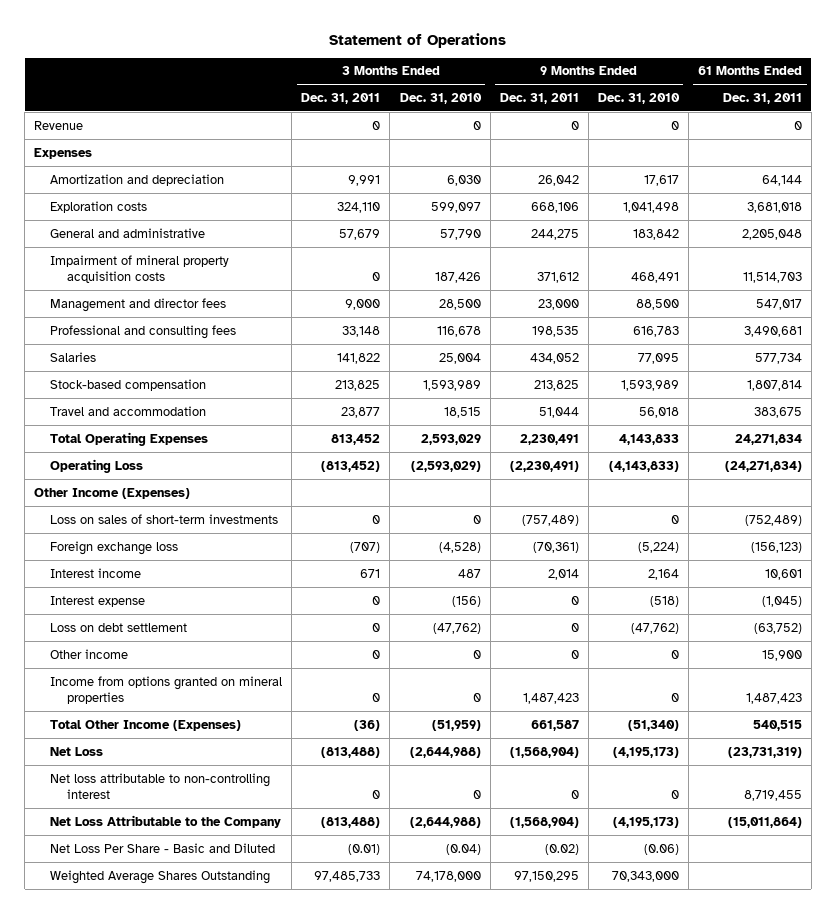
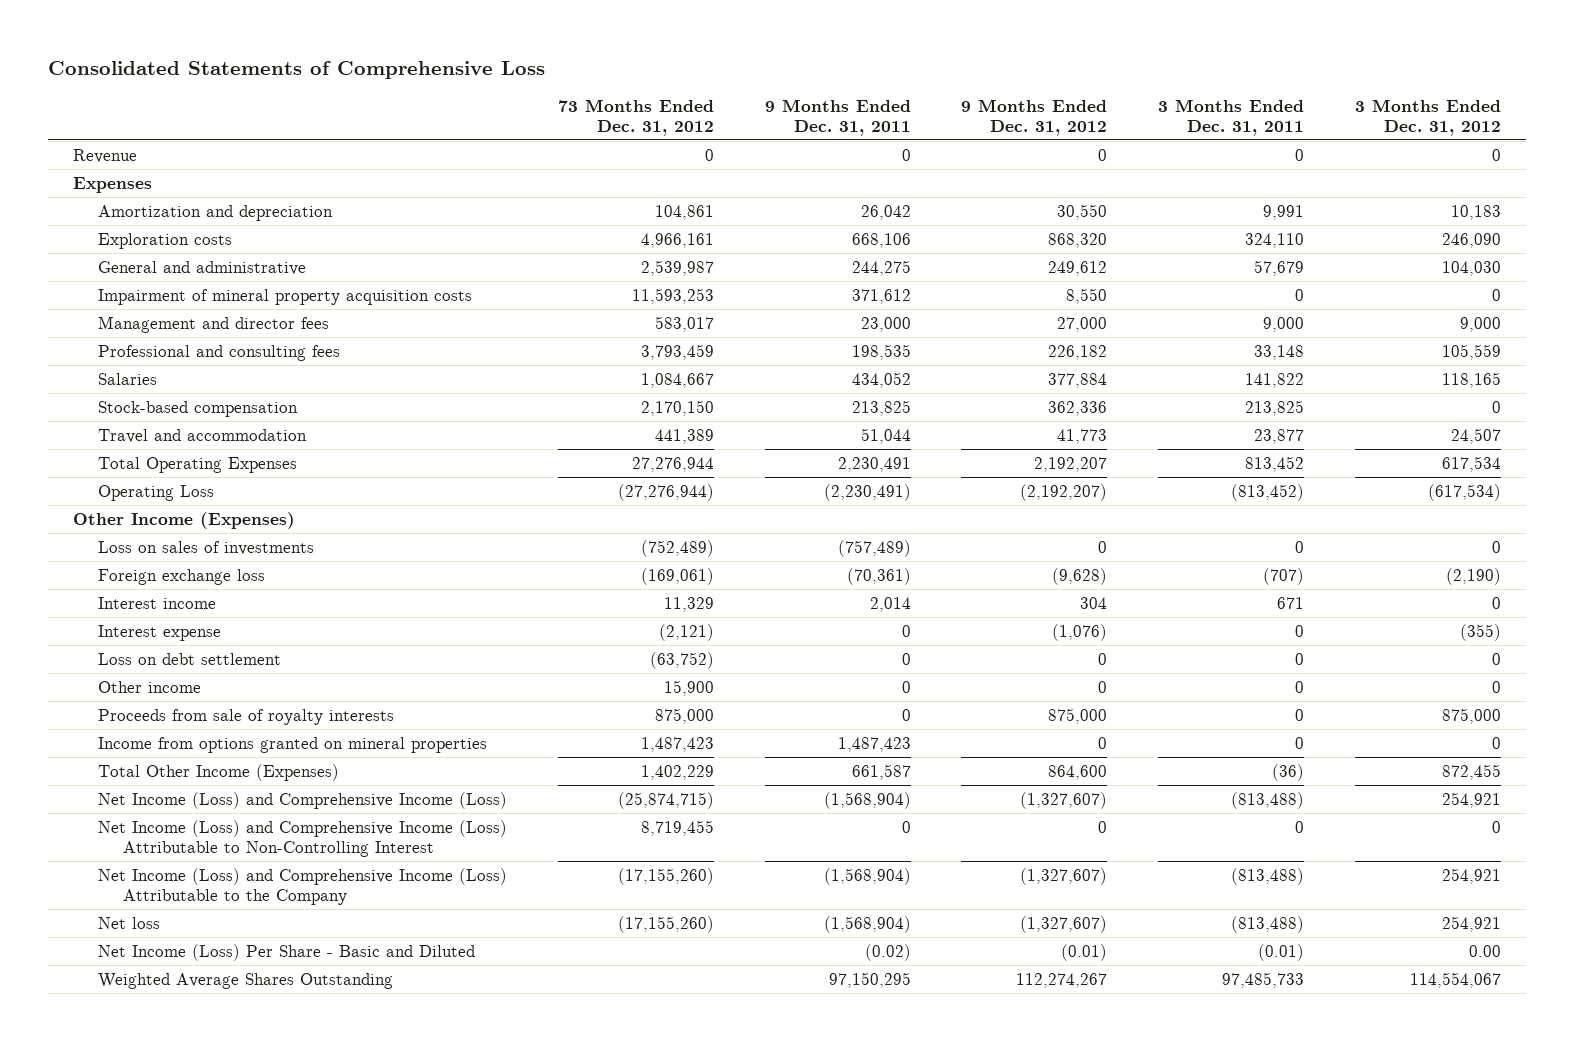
- Statement of Operations
+ Consolidated Statements of Comprehensive Loss
- | 3 Months Ended Dec. 31, 2011 | 3 Months Ended Dec. 31, 2010 | 9 Months Ended Dec. 31, 2011 | 9 Months Ended Dec. 31, 2010 | 61 Months Ended Dec. 31, 2011
+ | 73 Months Ended Dec. 31, 2012 | 9 Months Ended Dec. 31, 2011 | 9 Months Ended Dec. 31, 2012 | 3 Months Ended Dec. 31, 2011 | 3 Months Ended Dec. 31, 2012
- Loss on sales of short-term investments | 0 | 0 | (757,489) | 0 | (752,489)
+ Loss on sales of investments | (752,489) | (757,489) | 0 | 0 | 0
+ Proceeds from sale of royalty interests | 875,000 | 0 | 875,000 | 0 | 875,000
- Net Loss | (813,488) | (2,644,988) | (1,568,904) | (4,195,173) | (23,731,319)
- Net loss attributable to non-controlling interest | 0 | 0 | 0 | 0 | 8,719,455
- Net Loss Attributable to the Company | (813,488) | (2,644,988) | (1,568,904) | (4,195,173) | (15,011,864)
- Net Loss Per Share - Basic and Diluted | (0.01) | (0.04) | (0.02) | (0.06) |
+ Net Income (Loss) and Comprehensive Income (Loss) | (25,874,715) | (1,568,904) | (1,327,607) | (813,488) | 254,921
+ Net Income (Loss) and Comprehensive Income (Loss) Attributable to Non-Controlling Interest | 8,719,455 | 0 | 0 | 0 | 0
+ Net Income (Loss) and Comprehensive Income (Loss) Attributable to the Company | (17,155,260) | (1,568,904) | (1,327,607) | (813,488) | 254,921
+ Net loss | (17,155,260) | (1,568,904) | (1,327,607) | (813,488) | 254,921
+ Net Income (Loss) Per Share - Basic and Diluted | | (0.02) | (0.01) | (0.01) | 0.00

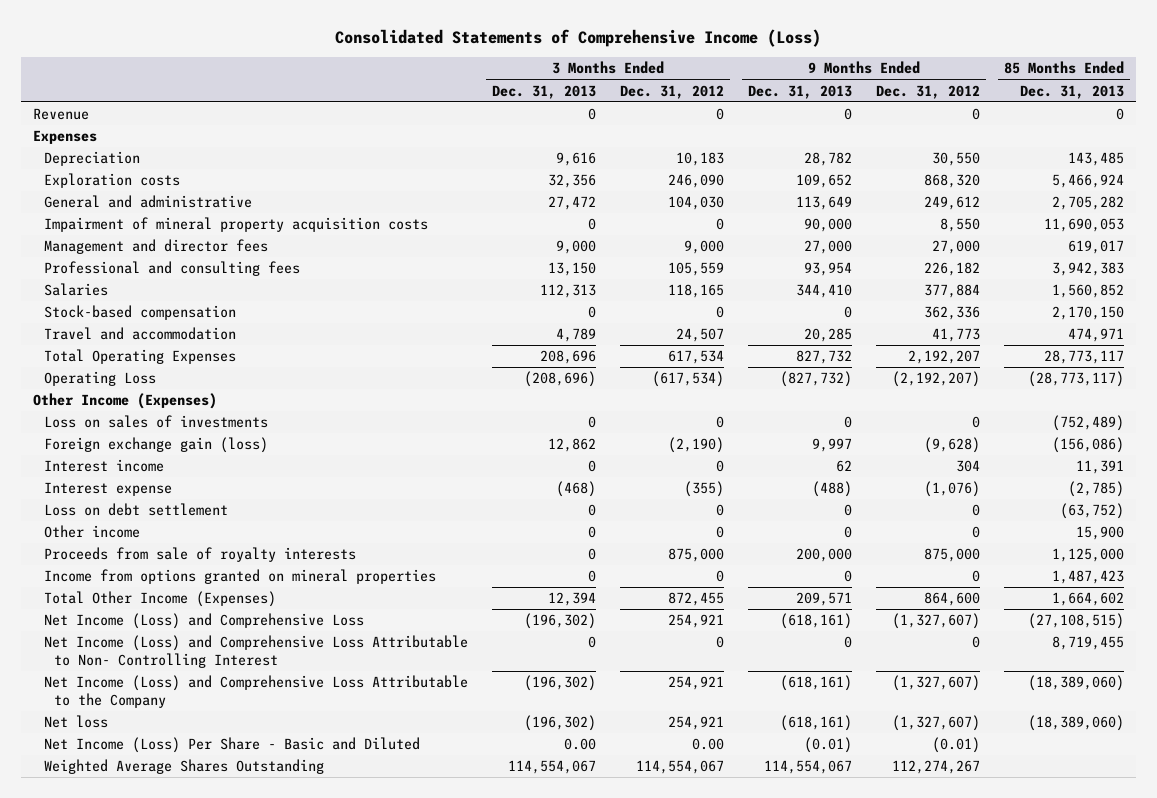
- Consolidated Statements of Comprehensive Loss
+ Consolidated Statements of Comprehensive Income (Loss)
- | 73 Months Ended Dec. 31, 2012 | 9 Months Ended Dec. 31, 2011 | 9 Months Ended Dec. 31, 2012 | 3 Months Ended Dec. 31, 2011 | 3 Months Ended Dec. 31, 2012
+ | 3 Months Ended Dec. 31, 2013 | 3 Months Ended Dec. 31, 2012 | 9 Months Ended Dec. 31, 2013 | 9 Months Ended Dec. 31, 2012 | 85 Months Ended Dec. 31, 2013
- Amortization and depreciation | 104,861 | 26,042 | 30,550 | 9,991 | 10,183
+ Depreciation | 9,616 | 10,183 | 28,782 | 30,550 | 143,485
- Foreign exchange loss | (169,061) | (70,361) | (9,628) | (707) | (2,190)
+ Foreign exchange gain (loss) | 12,862 | (2,190) | 9,997 | (9,628) | (156,086)
- Net Income (Loss) and Comprehensive Income (Loss) | (25,874,715) | (1,568,904) | (1,327,607) | (813,488) | 254,921
- Net Income (Loss) and Comprehensive Income (Loss) Attributable to Non-Controlling Interest | 8,719,455 | 0 | 0 | 0 | 0
- Net Income (Loss) and Comprehensive Income (Loss) Attributable to the Company | (17,155,260) | (1,568,904) | (1,327,607) | (813,488) | 254,921
+ Net Income (Loss) and Comprehensive Loss | (196,302) | 254,921 | (618,161) | (1,327,607) | (27,108,515)
+ Net Income (Loss) and Comprehensive Loss Attributable to Non- Controlling Interest | 0 | 0 | 0 | 0 | 8,719,455
+ Net Income (Loss) and Comprehensive Loss Attributable to the Company | (196,302) | 254,921 | (618,161) | (1,327,607) | (18,389,060)

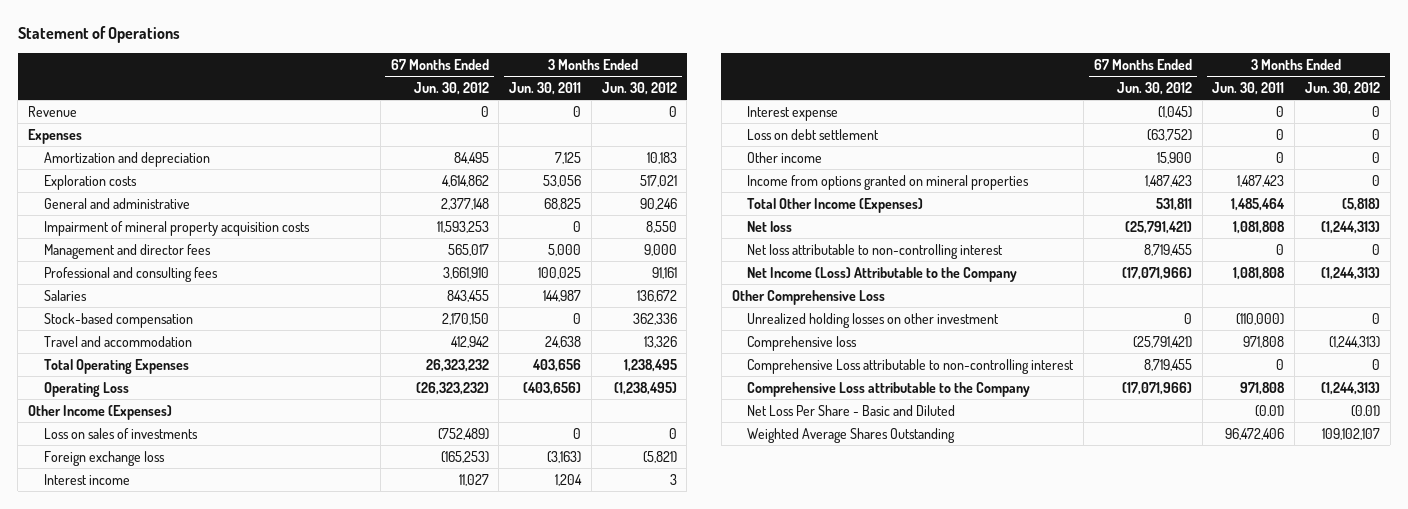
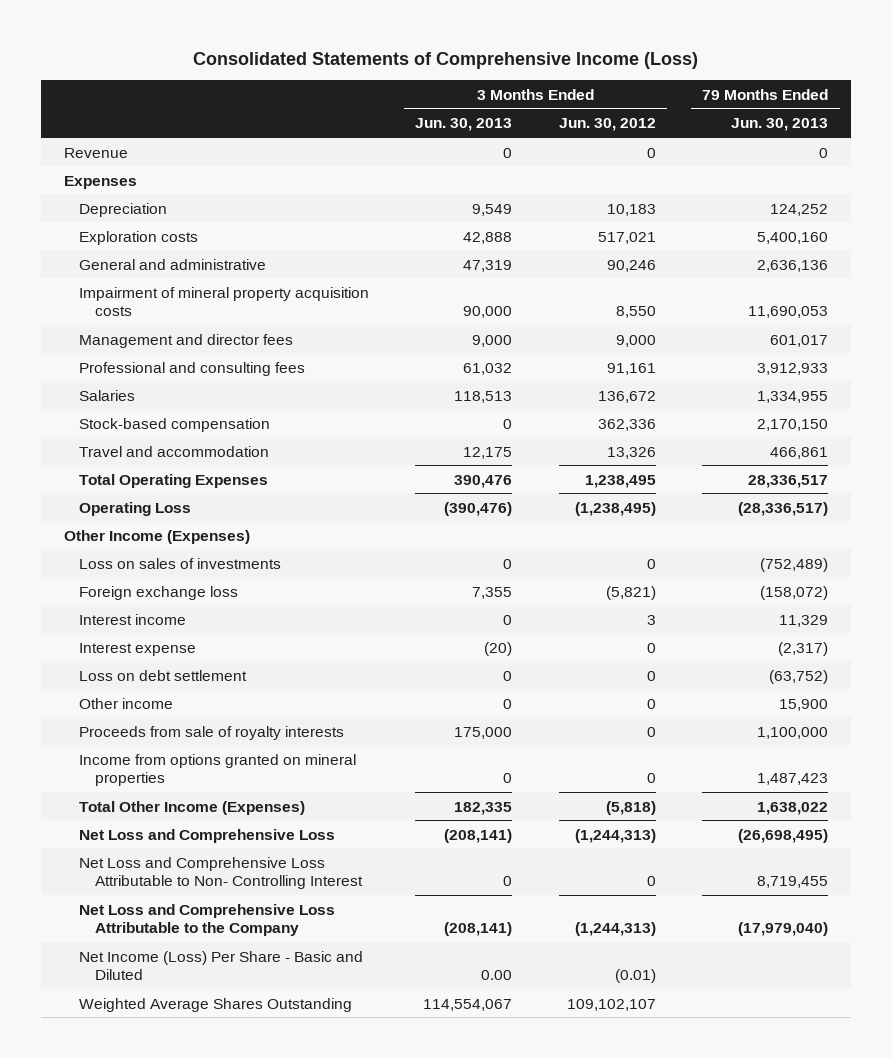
- Statement of Operations
+ Consolidated Statements of Comprehensive Income (Loss)
- | 67 Months Ended Jun. 30, 2012 | 3 Months Ended Jun. 30, 2011 | 3 Months Ended Jun. 30, 2012
+ | 3 Months Ended Jun. 30, 2013 | 3 Months Ended Jun. 30, 2012 | 79 Months Ended Jun. 30, 2013
- Amortization and depreciation | 84,495 | 7,125 | 10,183
+ Depreciation | 9,549 | 10,183 | 124,252
+ Proceeds from sale of royalty interests | 175,000 | 0 | 1,100,000
- Net loss | (25,791,421) | 1,081,808 | (1,244,313)
- Net loss attributable to non-controlling interest | 8,719,455 | 0 | 0
- Net Income (Loss) Attributable to the Company | (17,071,966) | 1,081,808 | (1,244,313)
- Other Comprehensive Loss
- Unrealized holding losses on other investment | 0 | (110,000) | 0
- Comprehensive loss | (25,791,421) | 971,808 | (1,244,313)
- Comprehensive Loss attributable to non-controlling interest | 8,719,455 | 0 | 0
- Comprehensive Loss attributable to the Company | (17,071,966) | 971,808 | (1,244,313)
- Net Loss Per Share - Basic and Diluted | | (0.01) | (0.01)
+ Net Loss and Comprehensive Loss | (208,141) | (1,244,313) | (26,698,495)
+ Net Loss and Comprehensive Loss Attributable to Non- Controlling Interest | 0 | 0 | 8,719,455
+ Net Loss and Comprehensive Loss Attributable to the Company | (208,141) | (1,244,313) | (17,979,040)
+ Net Income (Loss) Per Share - Basic and Diluted | 0.00 | (0.01) |

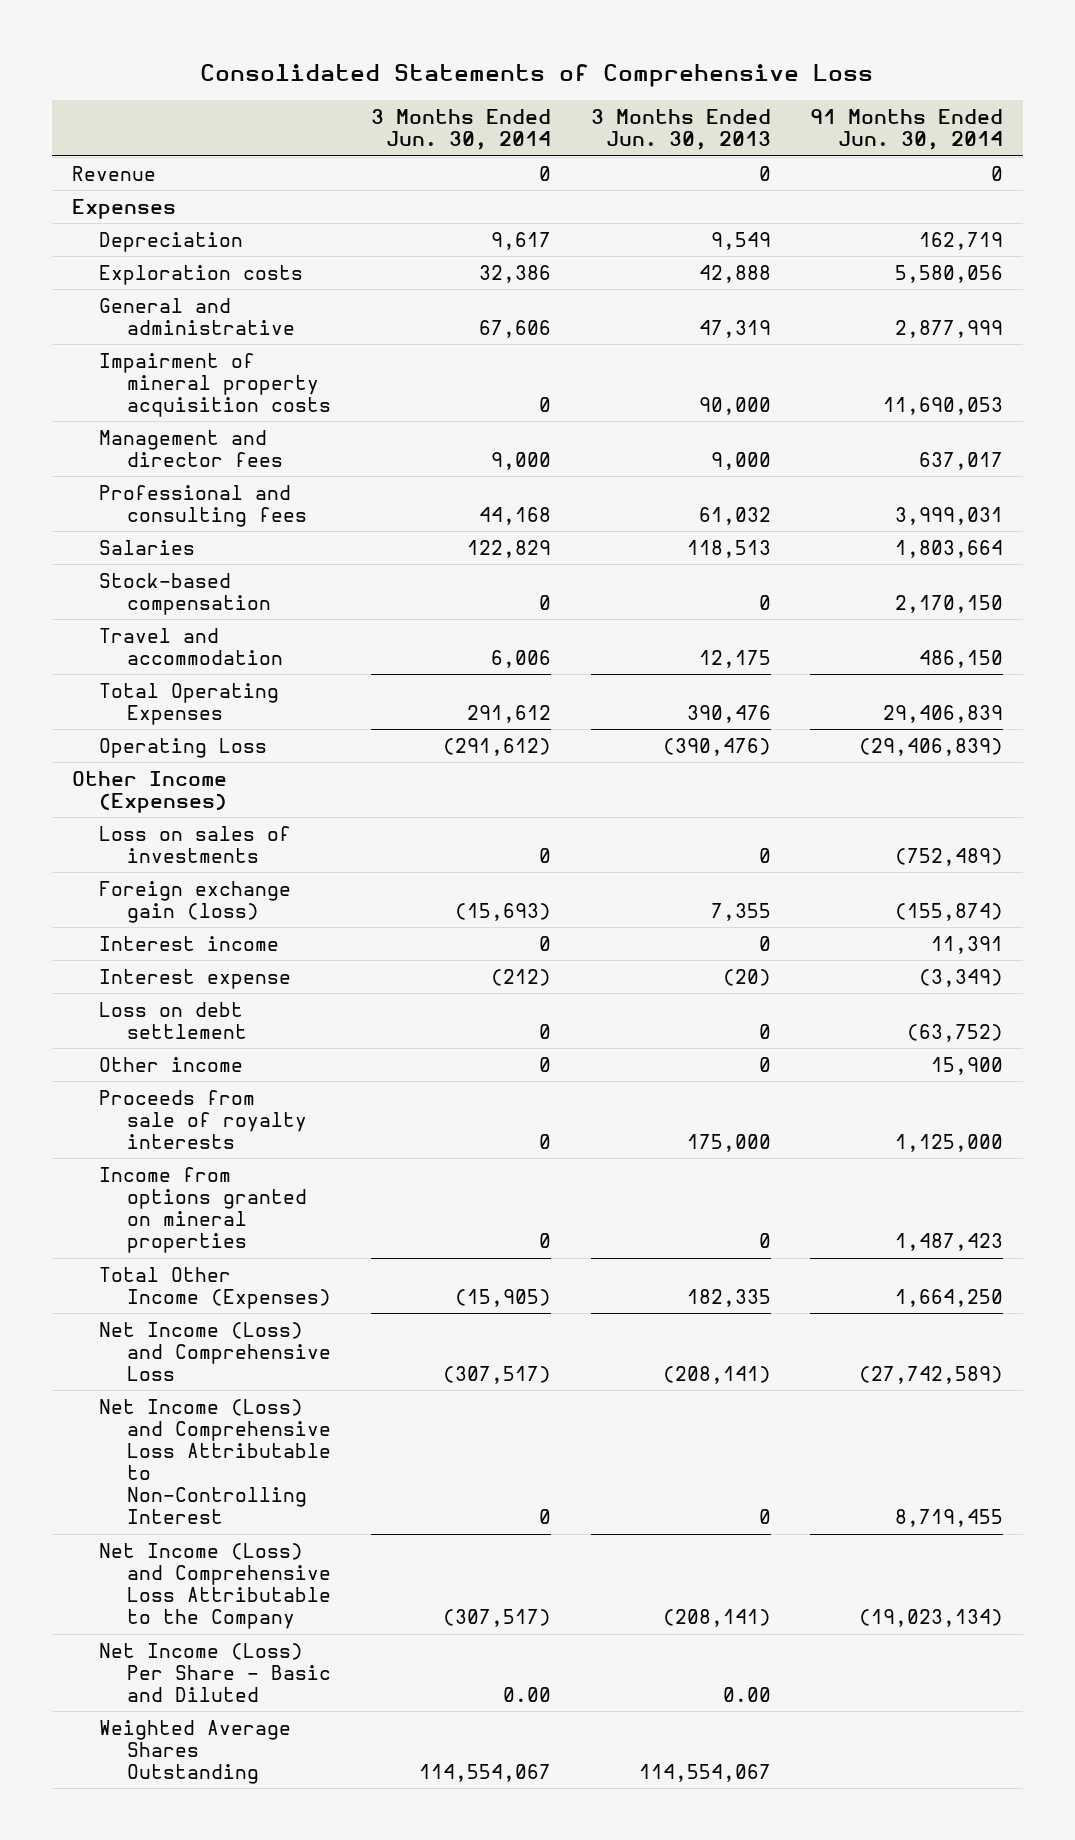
- Consolidated Statements of Comprehensive Income (Loss)
+ Consolidated Statements of Comprehensive Loss
- | 3 Months Ended Jun. 30, 2013 | 3 Months Ended Jun. 30, 2012 | 79 Months Ended Jun. 30, 2013
+ | 3 Months Ended Jun. 30, 2014 | 3 Months Ended Jun. 30, 2013 | 91 Months Ended Jun. 30, 2014
- Foreign exchange loss | 7,355 | (5,821) | (158,072)
+ Foreign exchange gain (loss) | (15,693) | 7,355 | (155,874)
- Net Loss and Comprehensive Loss | (208,141) | (1,244,313) | (26,698,495)
- Net Loss and Comprehensive Loss Attributable to Non- Controlling Interest | 0 | 0 | 8,719,455
- Net Loss and Comprehensive Loss Attributable to the Company | (208,141) | (1,244,313) | (17,979,040)
+ Net Income (Loss) and Comprehensive Loss | (307,517) | (208,141) | (27,742,589)
+ Net Income (Loss) and Comprehensive Loss Attributable to Non-Controlling Interest | 0 | 0 | 8,719,455
+ Net Income (Loss) and Comprehensive Loss Attributable to the Company | (307,517) | (208,141) | (19,023,134)

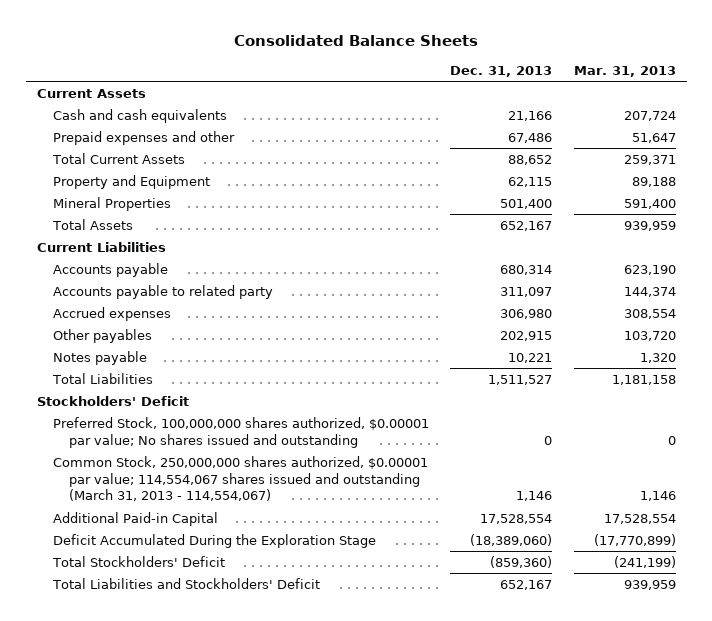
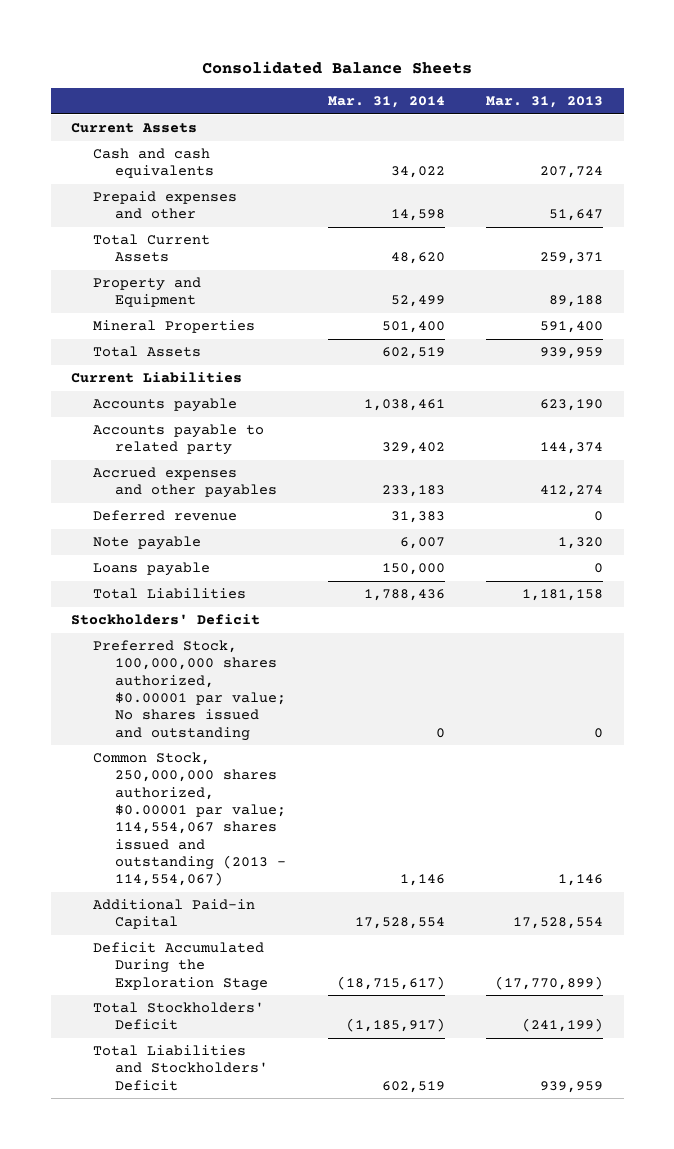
- | Dec. 31, 2013 | Mar. 31, 2013
+ | Mar. 31, 2014 | Mar. 31, 2013
- Accrued expenses | 306,980 | 308,554
- Other payables | 202,915 | 103,720
- Notes payable | 10,221 | 1,320
+ Accrued expenses and other payables | 233,183 | 412,274
+ Deferred revenue | 31,383 | 0
+ Note payable | 6,007 | 1,320
+ Loans payable | 150,000 | 0
- Common Stock, 250,000,000 shares authorized, $0.00001 par value; 114,554,067 shares issued and outstanding (March 31, 2013 - 114,554,067) | 1,146 | 1,146
+ Common Stock, 250,000,000 shares authorized, $0.00001 par value; 114,554,067 shares issued and outstanding (2013 - 114,554,067) | 1,146 | 1,146

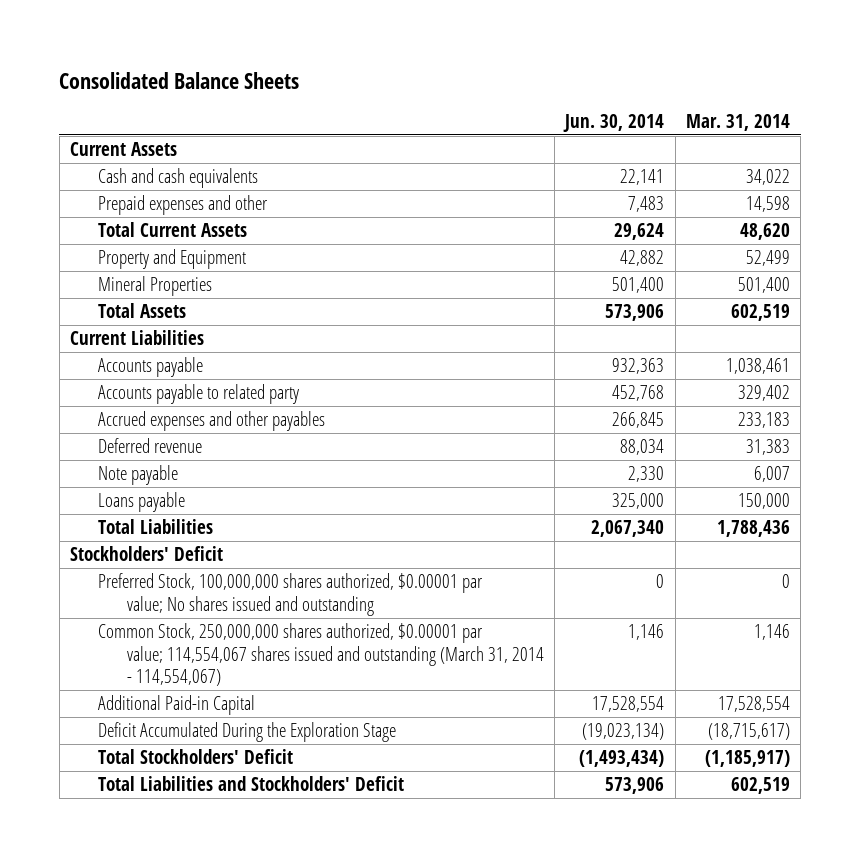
- | Mar. 31, 2014 | Mar. 31, 2013
+ | Jun. 30, 2014 | Mar. 31, 2014
- Common Stock, 250,000,000 shares authorized, $0.00001 par value; 114,554,067 shares issued and outstanding (2013 - 114,554,067) | 1,146 | 1,146
+ Common Stock, 250,000,000 shares authorized, $0.00001 par value; 114,554,067 shares issued and outstanding (March 31, 2014 - 114,554,067) | 1,146 | 1,146

